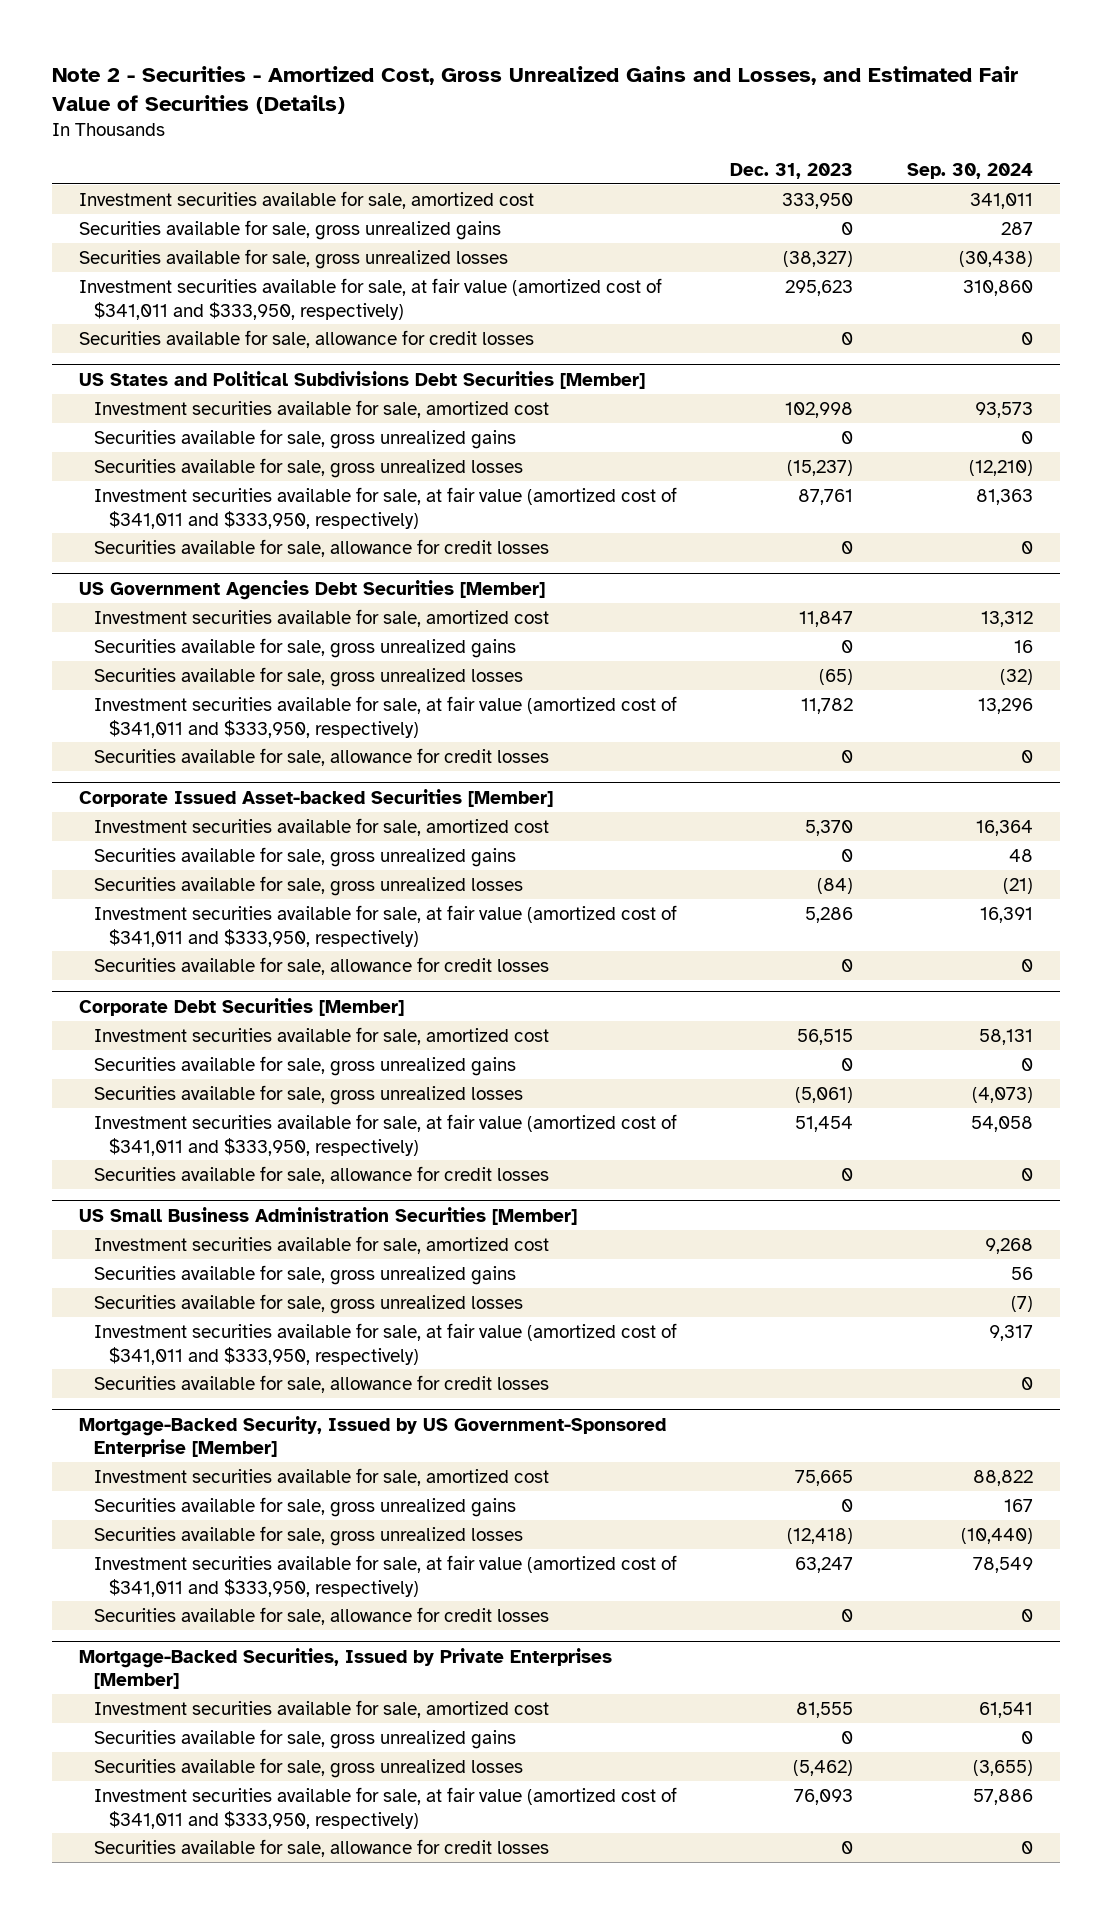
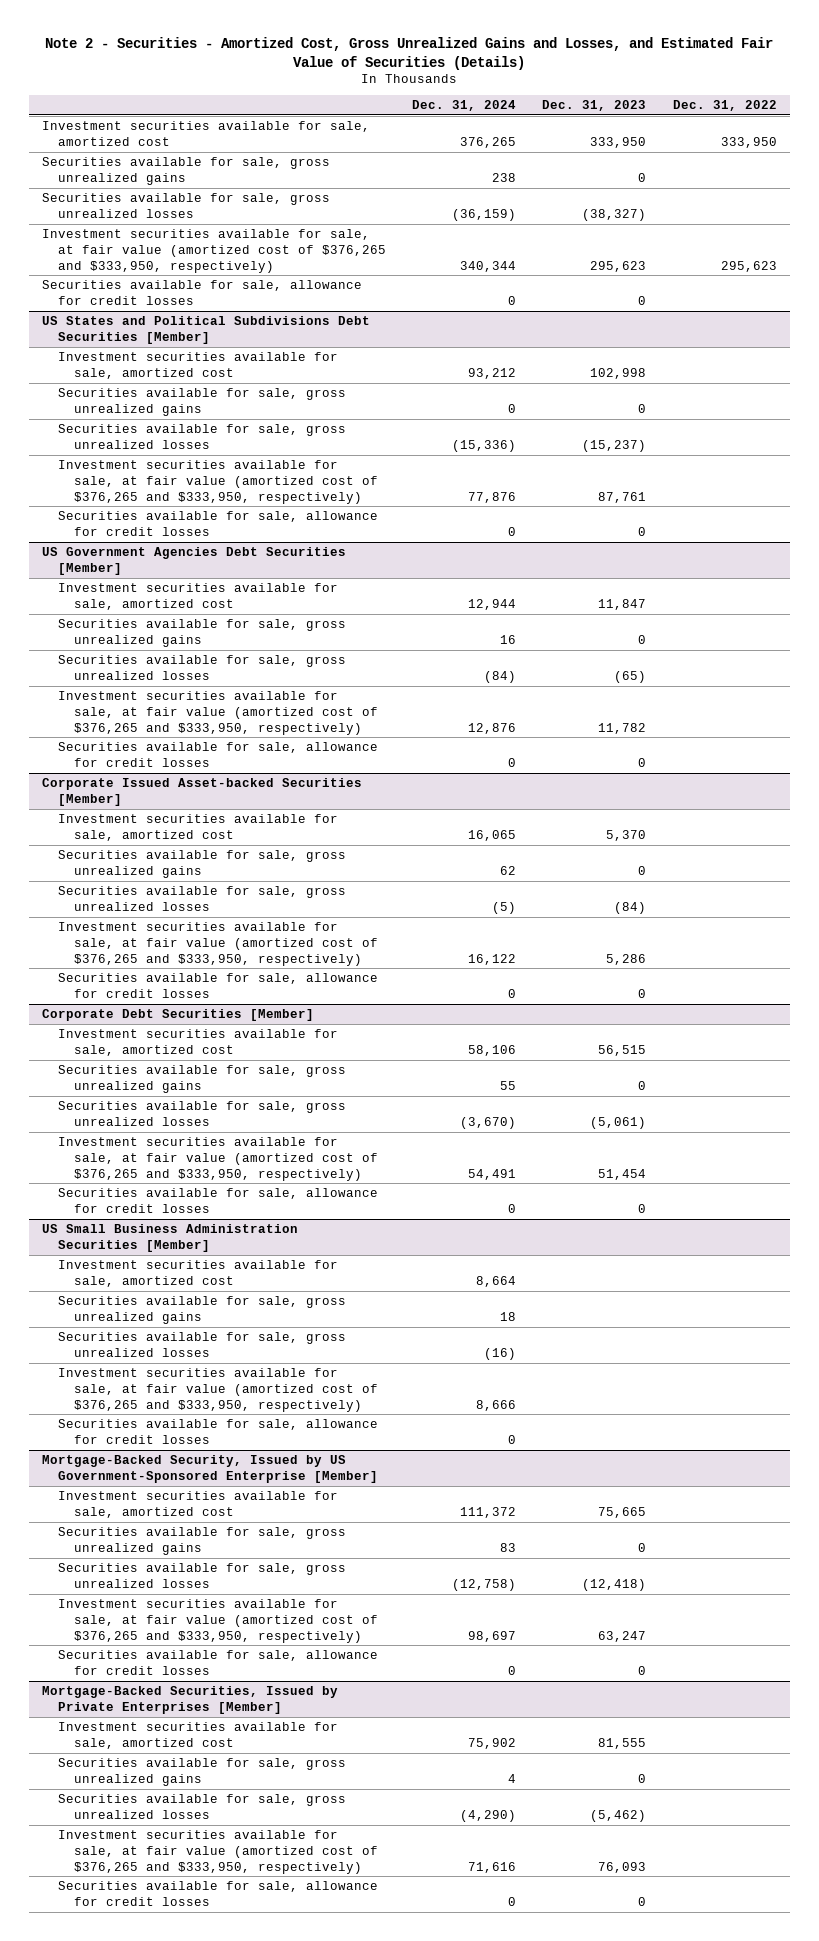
- | Dec. 31, 2023 | Sep. 30, 2024
+ | Dec. 31, 2024 | Dec. 31, 2023 | Dec. 31, 2022
- Investment securities available for sale, at fair value (amortized cost of $341,011 and $333,950, respectively) | 295,623 | 310,860
+ Investment securities available for sale, at fair value (amortized cost of $376,265 and $333,950, respectively) | 340,344 | 295,623 | 295,623
@ US States and Political Subdivisions Debt Securities [Member]
- Investment securities available for sale, at fair value (amortized cost of $341,011 and $333,950, respectively) | 87,761 | 81,363
+ Investment securities available for sale, at fair value (amortized cost of $376,265 and $333,950, respectively) | 77,876 | 87,761 |
@ US Government Agencies Debt Securities [Member]
- Investment securities available for sale, at fair value (amortized cost of $341,011 and $333,950, respectively) | 11,782 | 13,296
+ Investment securities available for sale, at fair value (amortized cost of $376,265 and $333,950, respectively) | 12,876 | 11,782 |
@ Corporate Issued Asset-backed Securities [Member]
- Investment securities available for sale, at fair value (amortized cost of $341,011 and $333,950, respectively) | 5,286 | 16,391
+ Investment securities available for sale, at fair value (amortized cost of $376,265 and $333,950, respectively) | 16,122 | 5,286 |
@ Corporate Debt Securities [Member]
- Investment securities available for sale, at fair value (amortized cost of $341,011 and $333,950, respectively) | 51,454 | 54,058
+ Investment securities available for sale, at fair value (amortized cost of $376,265 and $333,950, respectively) | 54,491 | 51,454 |
@ US Small Business Administration Securities [Member]
- Investment securities available for sale, at fair value (amortized cost of $341,011 and $333,950, respectively) | | 9,317
+ Investment securities available for sale, at fair value (amortized cost of $376,265 and $333,950, respectively) | 8,666 | |
@ Mortgage-Backed Security, Issued by US Government-Sponsored Enterprise [Member]
- Investment securities available for sale, at fair value (amortized cost of $341,011 and $333,950, respectively) | 63,247 | 78,549
+ Investment securities available for sale, at fair value (amortized cost of $376,265 and $333,950, respectively) | 98,697 | 63,247 |
@ Mortgage-Backed Securities, Issued by Private Enterprises [Member]
- Investment securities available for sale, at fair value (amortized cost of $341,011 and $333,950, respectively) | 76,093 | 57,886
+ Investment securities available for sale, at fair value (amortized cost of $376,265 and $333,950, respectively) | 71,616 | 76,093 |

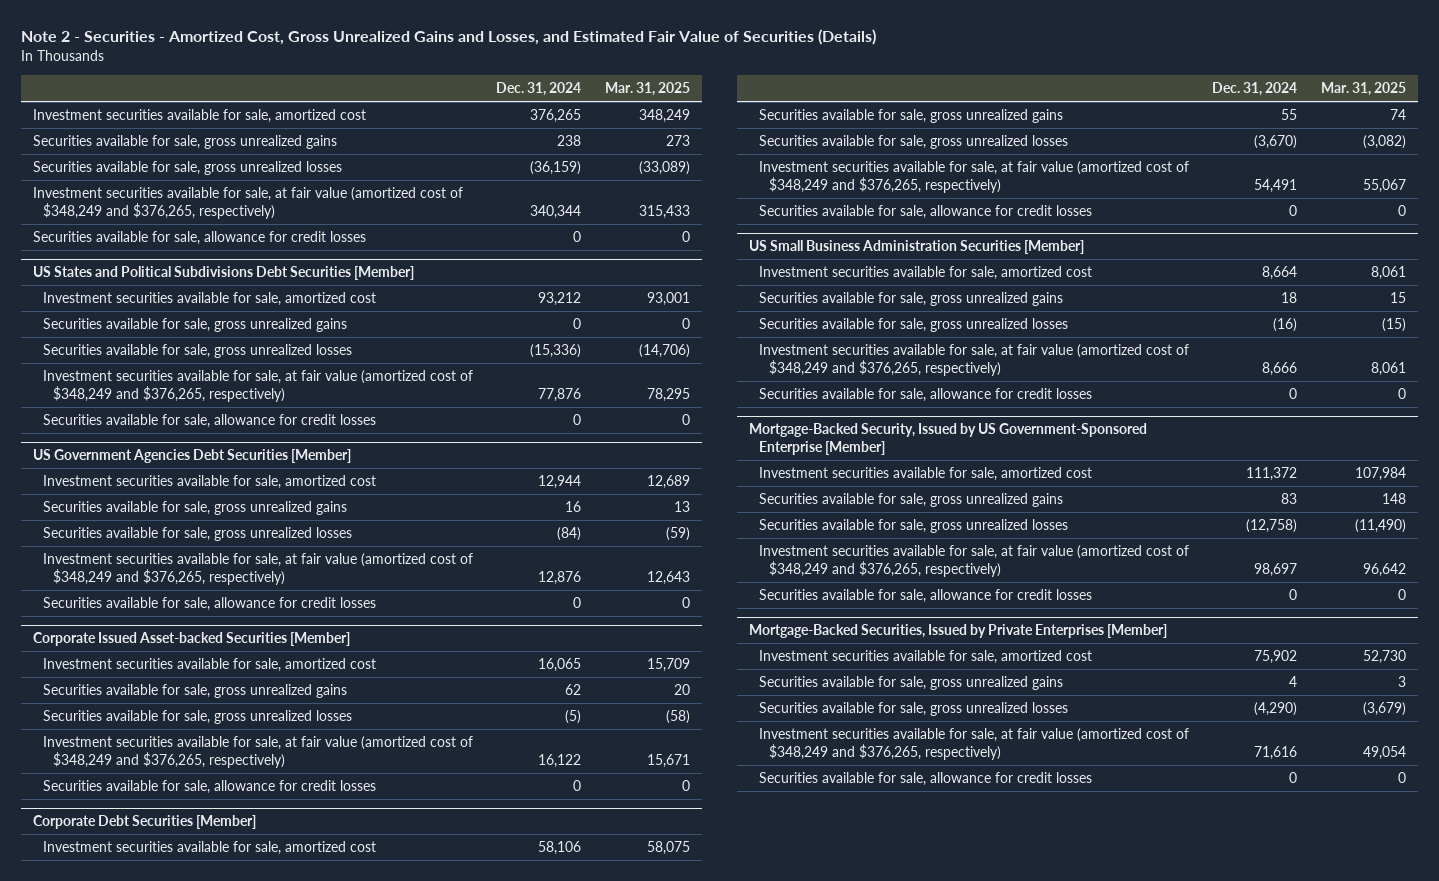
- | Dec. 31, 2024 | Dec. 31, 2023 | Dec. 31, 2022
+ | Dec. 31, 2024 | Mar. 31, 2025
- Investment securities available for sale, at fair value (amortized cost of $376,265 and $333,950, respectively) | 340,344 | 295,623 | 295,623
+ Investment securities available for sale, at fair value (amortized cost of $348,249 and $376,265, respectively) | 340,344 | 315,433
@ US States and Political Subdivisions Debt Securities [Member]
- Investment securities available for sale, at fair value (amortized cost of $376,265 and $333,950, respectively) | 77,876 | 87,761 |
+ Investment securities available for sale, at fair value (amortized cost of $348,249 and $376,265, respectively) | 77,876 | 78,295
@ US Government Agencies Debt Securities [Member]
- Investment securities available for sale, at fair value (amortized cost of $376,265 and $333,950, respectively) | 12,876 | 11,782 |
+ Investment securities available for sale, at fair value (amortized cost of $348,249 and $376,265, respectively) | 12,876 | 12,643
@ Corporate Issued Asset-backed Securities [Member]
- Investment securities available for sale, at fair value (amortized cost of $376,265 and $333,950, respectively) | 16,122 | 5,286 |
+ Investment securities available for sale, at fair value (amortized cost of $348,249 and $376,265, respectively) | 16,122 | 15,671
@ Corporate Debt Securities [Member]
- Investment securities available for sale, at fair value (amortized cost of $376,265 and $333,950, respectively) | 54,491 | 51,454 |
+ Investment securities available for sale, at fair value (amortized cost of $348,249 and $376,265, respectively) | 54,491 | 55,067
@ US Small Business Administration Securities [Member]
- Investment securities available for sale, at fair value (amortized cost of $376,265 and $333,950, respectively) | 8,666 | |
+ Investment securities available for sale, at fair value (amortized cost of $348,249 and $376,265, respectively) | 8,666 | 8,061
@ Mortgage-Backed Security, Issued by US Government-Sponsored Enterprise [Member]
- Investment securities available for sale, at fair value (amortized cost of $376,265 and $333,950, respectively) | 98,697 | 63,247 |
+ Investment securities available for sale, at fair value (amortized cost of $348,249 and $376,265, respectively) | 98,697 | 96,642
@ Mortgage-Backed Securities, Issued by Private Enterprises [Member]
- Investment securities available for sale, at fair value (amortized cost of $376,265 and $333,950, respectively) | 71,616 | 76,093 |
+ Investment securities available for sale, at fair value (amortized cost of $348,249 and $376,265, respectively) | 71,616 | 49,054

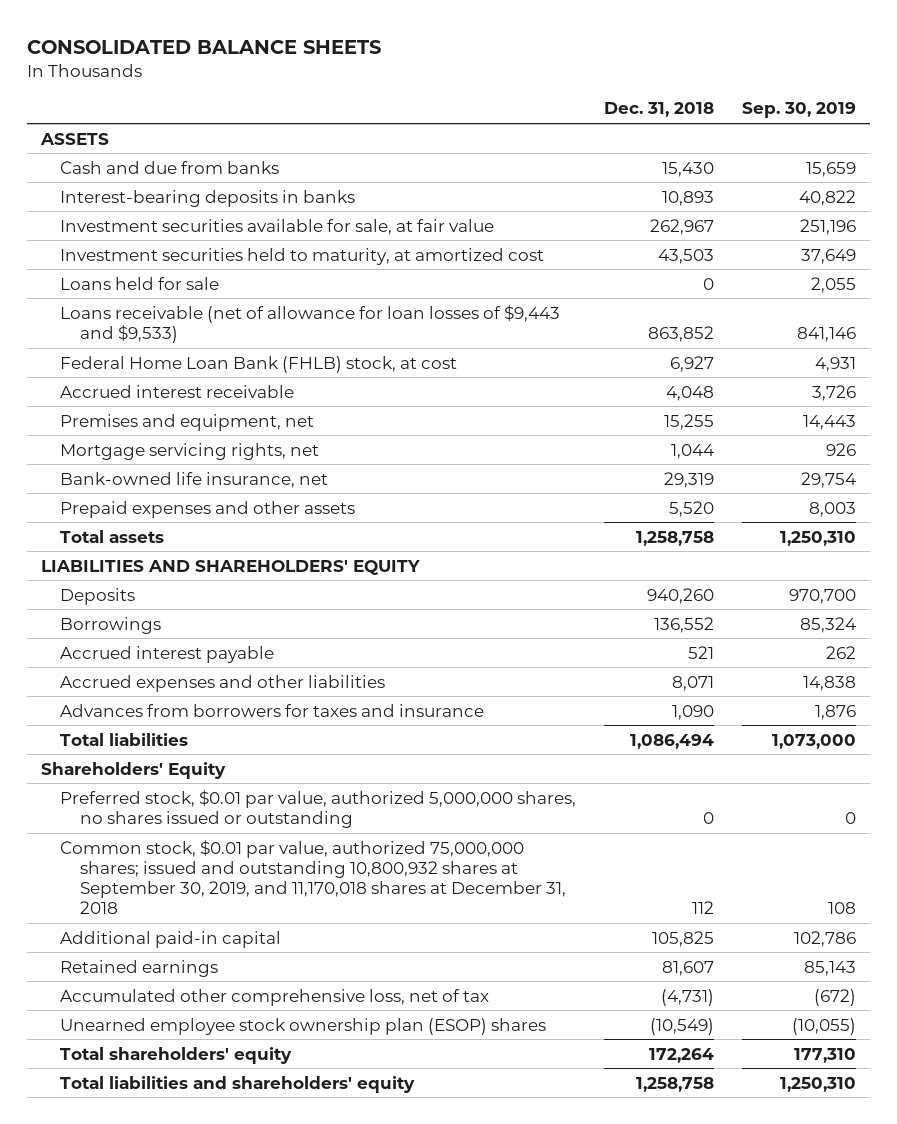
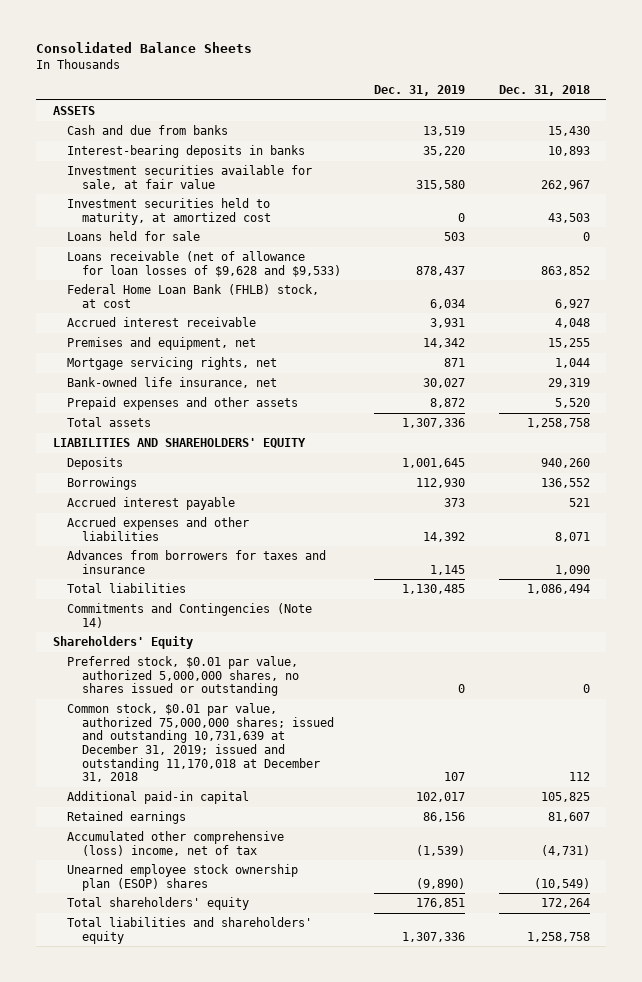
- CONSOLIDATED BALANCE SHEETS
+ Consolidated Balance Sheets
- | Dec. 31, 2018 | Sep. 30, 2019
+ | Dec. 31, 2019 | Dec. 31, 2018
- Loans receivable (net of allowance for loan losses of $9,443 and $9,533) | 863,852 | 841,146
+ Loans receivable (net of allowance for loan losses of $9,628 and $9,533) | 878,437 | 863,852
+ Commitments and Contingencies (Note 14)
- Common stock, $0.01 par value, authorized 75,000,000 shares; issued and outstanding 10,800,932 shares at September 30, 2019, and 11,170,018 shares at December 31, 2018 | 112 | 108
+ Common stock, $0.01 par value, authorized 75,000,000 shares; issued and outstanding 10,731,639 at December 31, 2019; issued and outstanding 11,170,018 at December 31, 2018 | 107 | 112
- Accumulated other comprehensive loss, net of tax | (4,731) | (672)
+ Accumulated other comprehensive (loss) income, net of tax | (1,539) | (4,731)

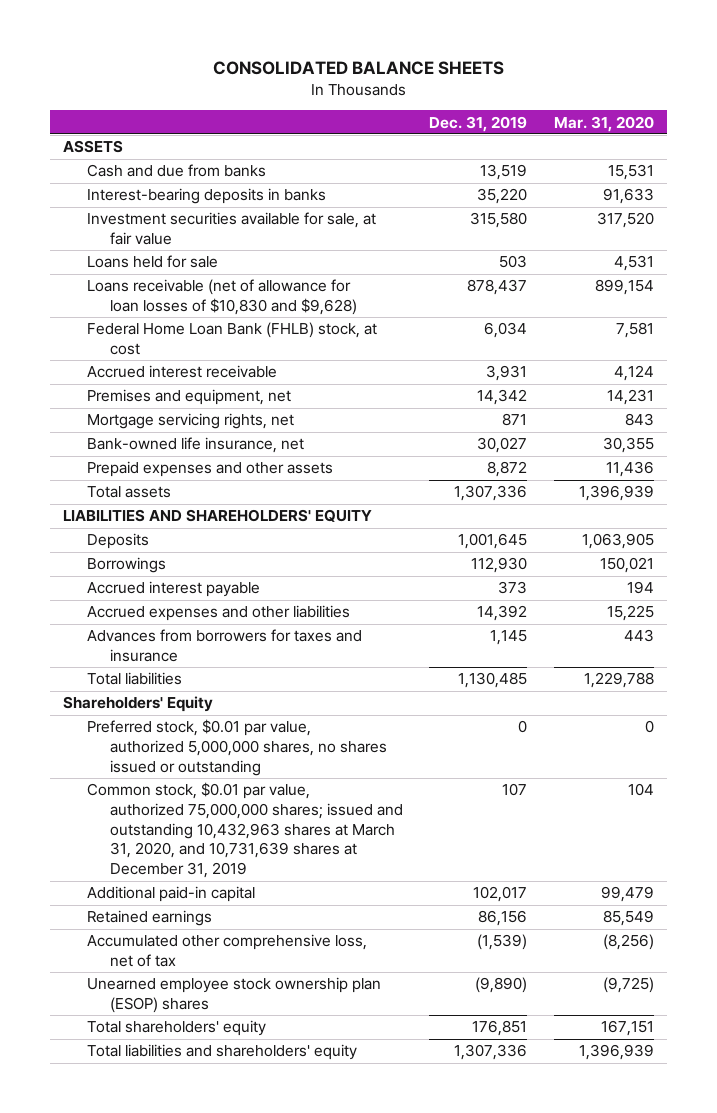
- Consolidated Balance Sheets
+ CONSOLIDATED BALANCE SHEETS
- | Dec. 31, 2019 | Dec. 31, 2018
+ | Dec. 31, 2019 | Mar. 31, 2020
- Investment securities held to maturity, at amortized cost | 0 | 43,503
- Loans receivable (net of allowance for loan losses of $9,628 and $9,533) | 878,437 | 863,852
+ Loans receivable (net of allowance for loan losses of $10,830 and $9,628) | 878,437 | 899,154
- Commitments and Contingencies (Note 14)
- Common stock, $0.01 par value, authorized 75,000,000 shares; issued and outstanding 10,731,639 at December 31, 2019; issued and outstanding 11,170,018 at December 31, 2018 | 107 | 112
+ Common stock, $0.01 par value, authorized 75,000,000 shares; issued and outstanding 10,432,963 shares at March 31, 2020, and 10,731,639 shares at December 31, 2019 | 107 | 104
- Accumulated other comprehensive (loss) income, net of tax | (1,539) | (4,731)
+ Accumulated other comprehensive loss, net of tax | (1,539) | (8,256)

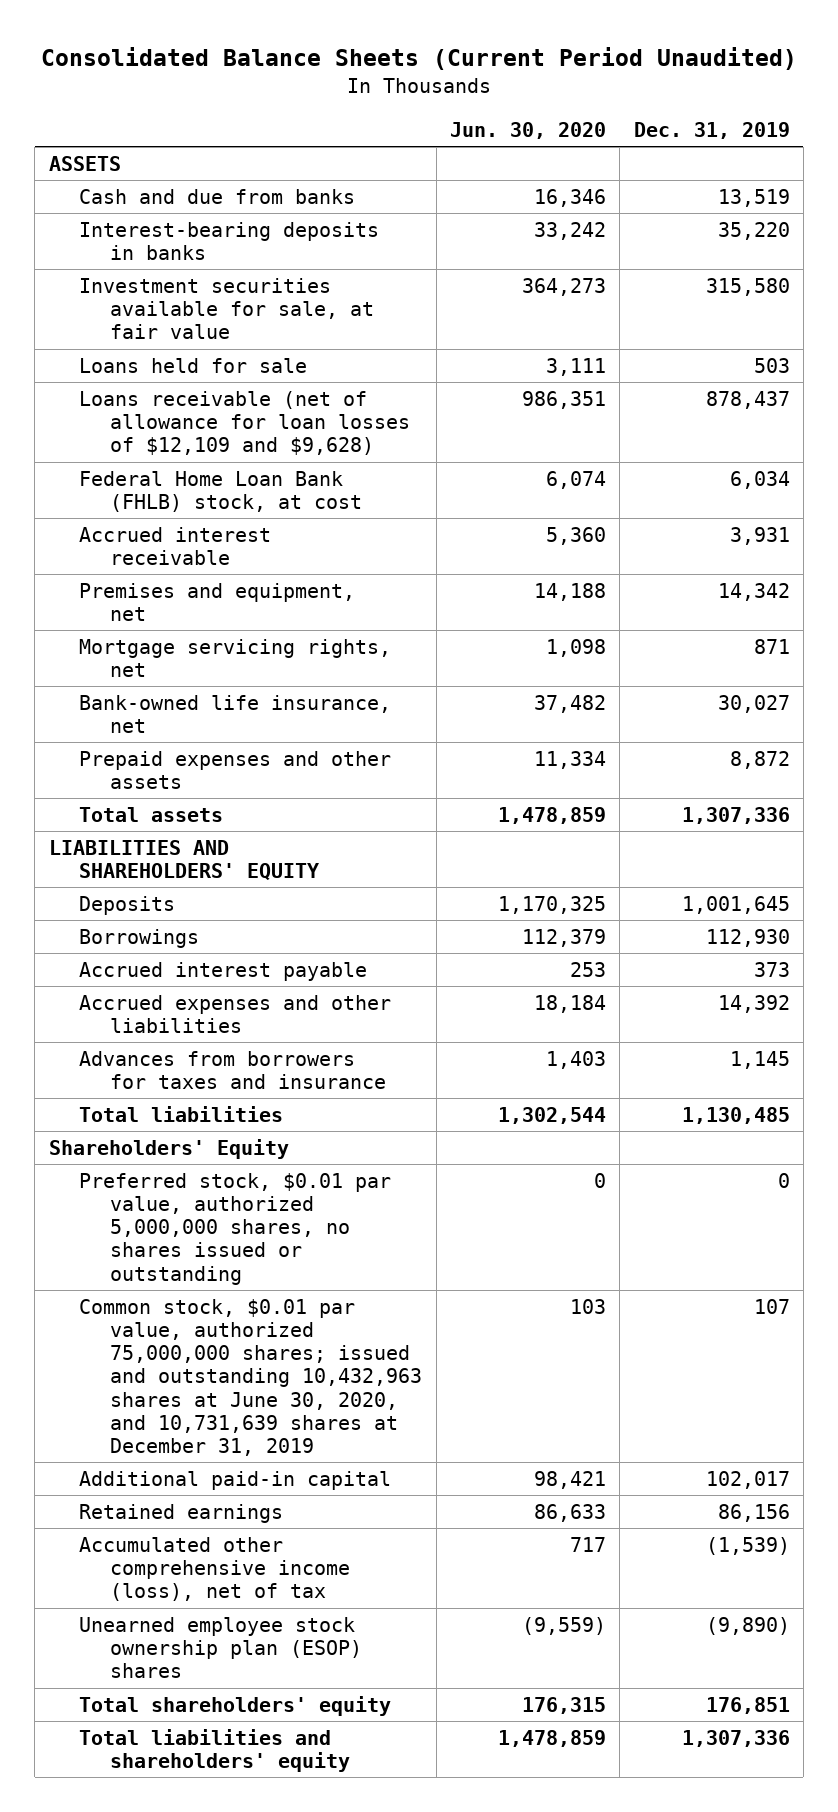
- CONSOLIDATED BALANCE SHEETS
+ Consolidated Balance Sheets (Current Period Unaudited)
- | Dec. 31, 2019 | Mar. 31, 2020
+ | Jun. 30, 2020 | Dec. 31, 2019
- Loans receivable (net of allowance for loan losses of $10,830 and $9,628) | 878,437 | 899,154
+ Loans receivable (net of allowance for loan losses of $12,109 and $9,628) | 986,351 | 878,437
- Common stock, $0.01 par value, authorized 75,000,000 shares; issued and outstanding 10,432,963 shares at March 31, 2020, and 10,731,639 shares at December 31, 2019 | 107 | 104
+ Common stock, $0.01 par value, authorized 75,000,000 shares; issued and outstanding 10,432,963 shares at June 30, 2020, and 10,731,639 shares at December 31, 2019 | 103 | 107
- Accumulated other comprehensive loss, net of tax | (1,539) | (8,256)
+ Accumulated other comprehensive income (loss), net of tax | 717 | (1,539)

